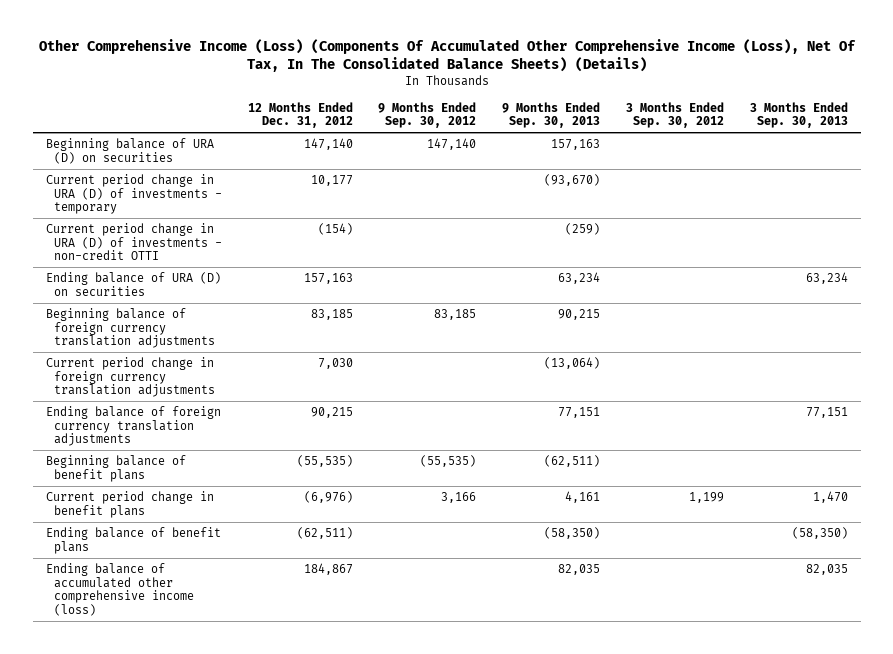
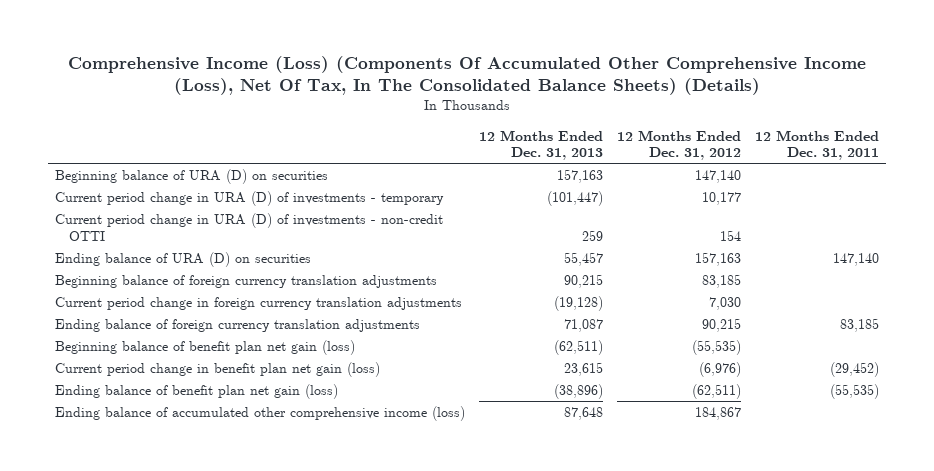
- Other Comprehensive Income (Loss) (Components Of Accumulated Other Comprehensive Income (Loss), Net Of Tax, In The Consolidated Balance Sheets) (Details)
+ Comprehensive Income (Loss) (Components Of Accumulated Other Comprehensive Income (Loss), Net Of Tax, In The Consolidated Balance Sheets) (Details)
- | 12 Months Ended Dec. 31, 2012 | 9 Months Ended Sep. 30, 2012 | 9 Months Ended Sep. 30, 2013 | 3 Months Ended Sep. 30, 2012 | 3 Months Ended Sep. 30, 2013
+ | 12 Months Ended Dec. 31, 2013 | 12 Months Ended Dec. 31, 2012 | 12 Months Ended Dec. 31, 2011
- Current period change in URA (D) of investments - non-credit OTTI | (154) | | (259) | |
+ Current period change in URA (D) of investments - non-credit OTTI | 259 | 154 |
- Beginning balance of benefit plans | (55,535) | (55,535) | (62,511) | |
- Current period change in benefit plans | (6,976) | 3,166 | 4,161 | 1,199 | 1,470
- Ending balance of benefit plans | (62,511) | | (58,350) | | (58,350)
+ Beginning balance of benefit plan net gain (loss) | (62,511) | (55,535) |
+ Current period change in benefit plan net gain (loss) | 23,615 | (6,976) | (29,452)
+ Ending balance of benefit plan net gain (loss) | (38,896) | (62,511) | (55,535)

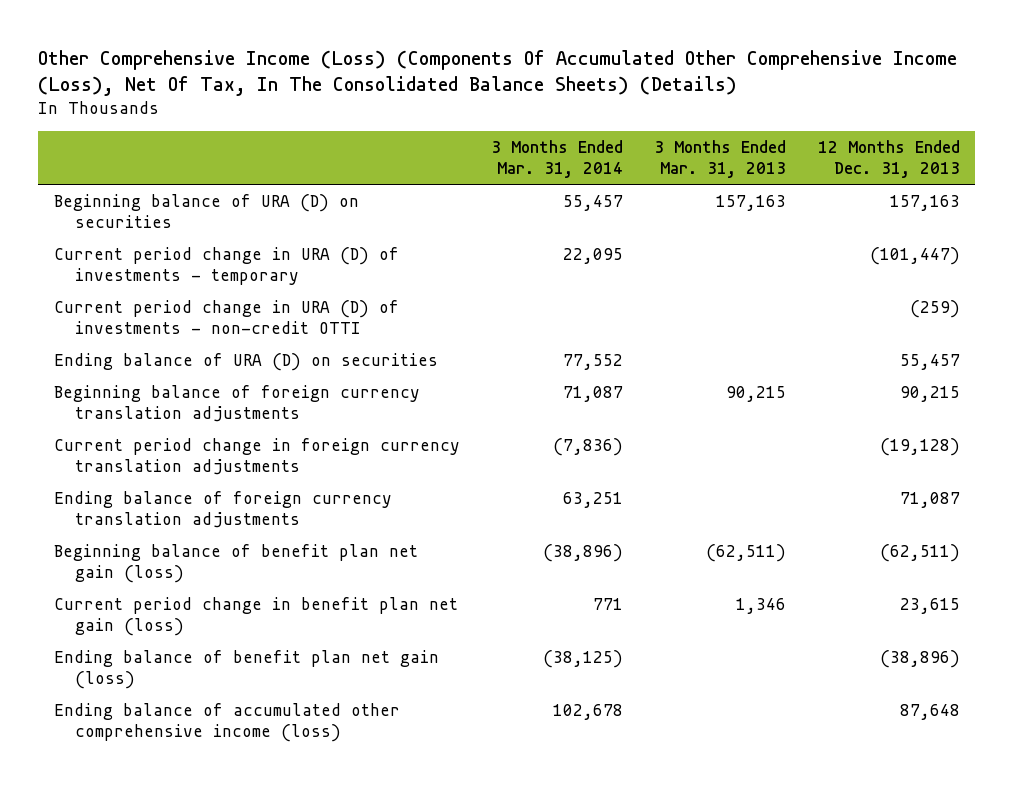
- Comprehensive Income (Loss) (Components Of Accumulated Other Comprehensive Income (Loss), Net Of Tax, In The Consolidated Balance Sheets) (Details)
+ Other Comprehensive Income (Loss) (Components Of Accumulated Other Comprehensive Income (Loss), Net Of Tax, In The Consolidated Balance Sheets) (Details)
- | 12 Months Ended Dec. 31, 2013 | 12 Months Ended Dec. 31, 2012 | 12 Months Ended Dec. 31, 2011
+ | 3 Months Ended Mar. 31, 2014 | 3 Months Ended Mar. 31, 2013 | 12 Months Ended Dec. 31, 2013
- Current period change in URA (D) of investments - non-credit OTTI | 259 | 154 |
+ Current period change in URA (D) of investments - non-credit OTTI | | | (259)

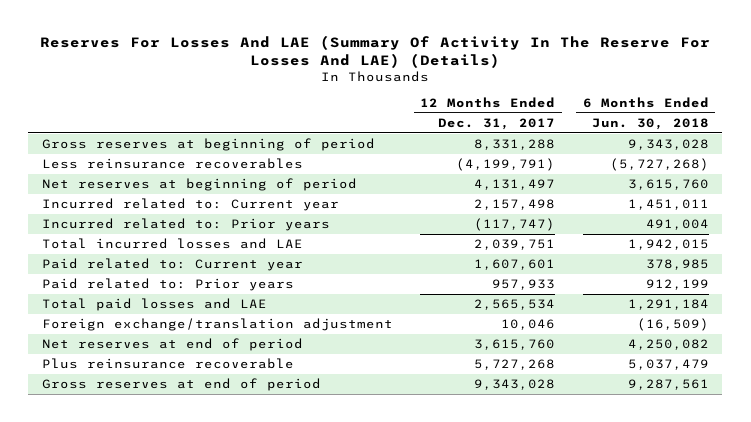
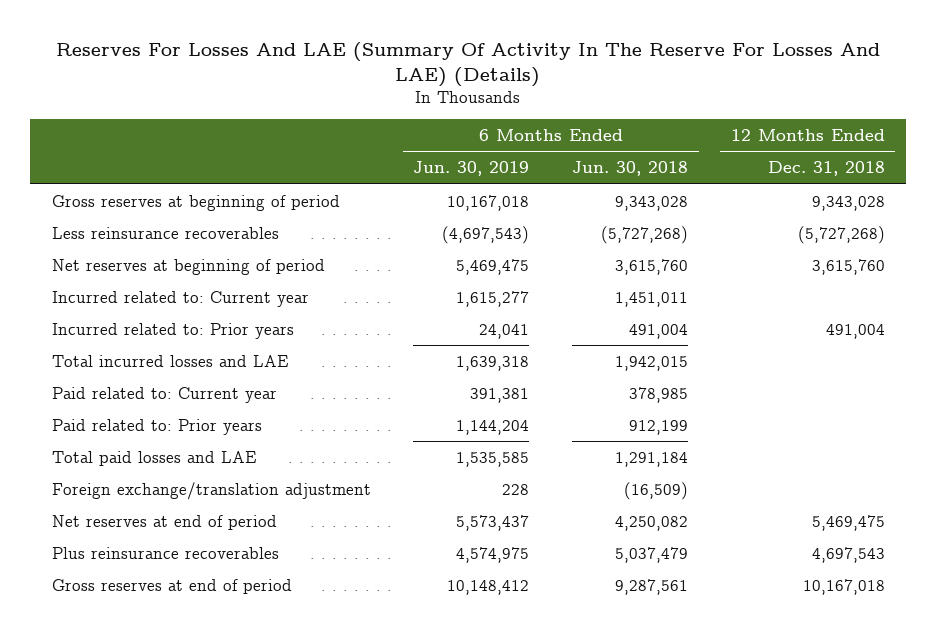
- | 12 Months Ended Dec. 31, 2017 | 6 Months Ended Jun. 30, 2018
+ | 6 Months Ended Jun. 30, 2019 | 6 Months Ended Jun. 30, 2018 | 12 Months Ended Dec. 31, 2018
- Plus reinsurance recoverable | 5,727,268 | 5,037,479
+ Plus reinsurance recoverables | 4,574,975 | 5,037,479 | 4,697,543

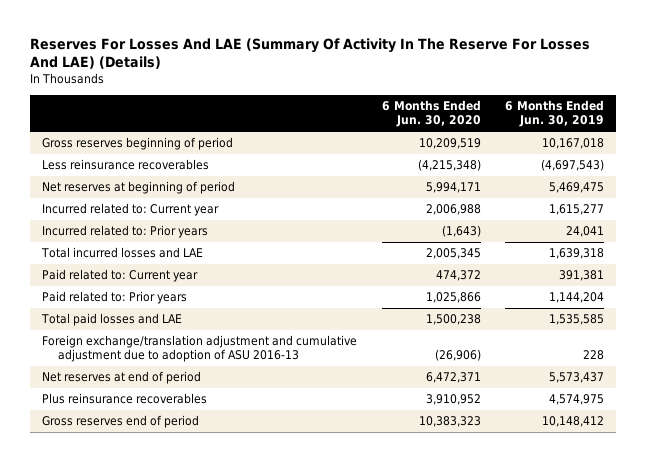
- | 6 Months Ended Jun. 30, 2019 | 6 Months Ended Jun. 30, 2018 | 12 Months Ended Dec. 31, 2018
+ | 6 Months Ended Jun. 30, 2020 | 6 Months Ended Jun. 30, 2019
- Gross reserves at beginning of period | 10,167,018 | 9,343,028 | 9,343,028
+ Gross reserves beginning of period | 10,209,519 | 10,167,018
- Foreign exchange/translation adjustment | 228 | (16,509) |
+ Foreign exchange/translation adjustment and cumulative adjustment due to adoption of ASU 2016-13 | (26,906) | 228
- Gross reserves at end of period | 10,148,412 | 9,287,561 | 10,167,018
+ Gross reserves end of period | 10,383,323 | 10,148,412

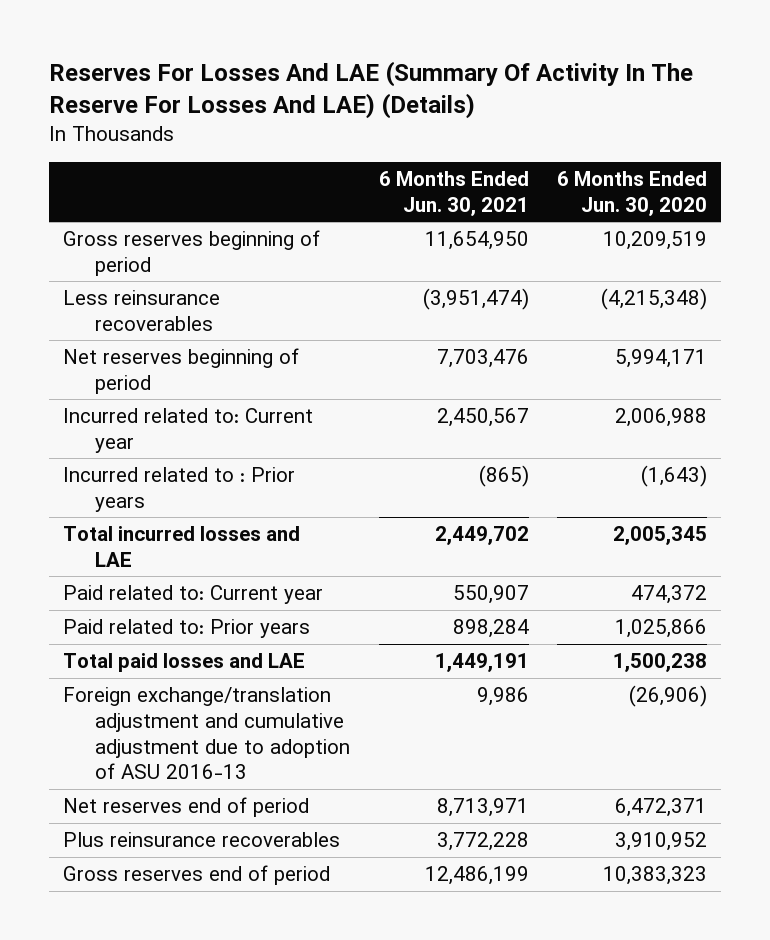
- | 6 Months Ended Jun. 30, 2020 | 6 Months Ended Jun. 30, 2019
+ | 6 Months Ended Jun. 30, 2021 | 6 Months Ended Jun. 30, 2020
- Net reserves at beginning of period | 5,994,171 | 5,469,475
+ Net reserves beginning of period | 7,703,476 | 5,994,171
- Incurred related to: Prior years | (1,643) | 24,041
+ Incurred related to : Prior years | (865) | (1,643)
- Net reserves at end of period | 6,472,371 | 5,573,437
+ Net reserves end of period | 8,713,971 | 6,472,371

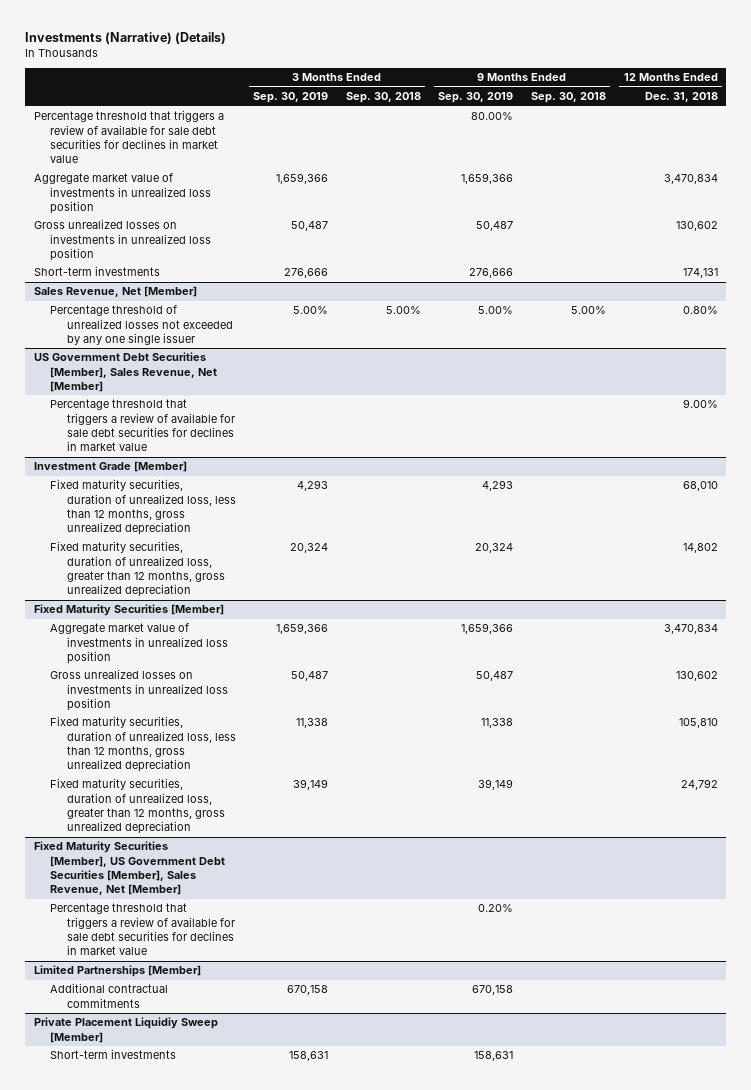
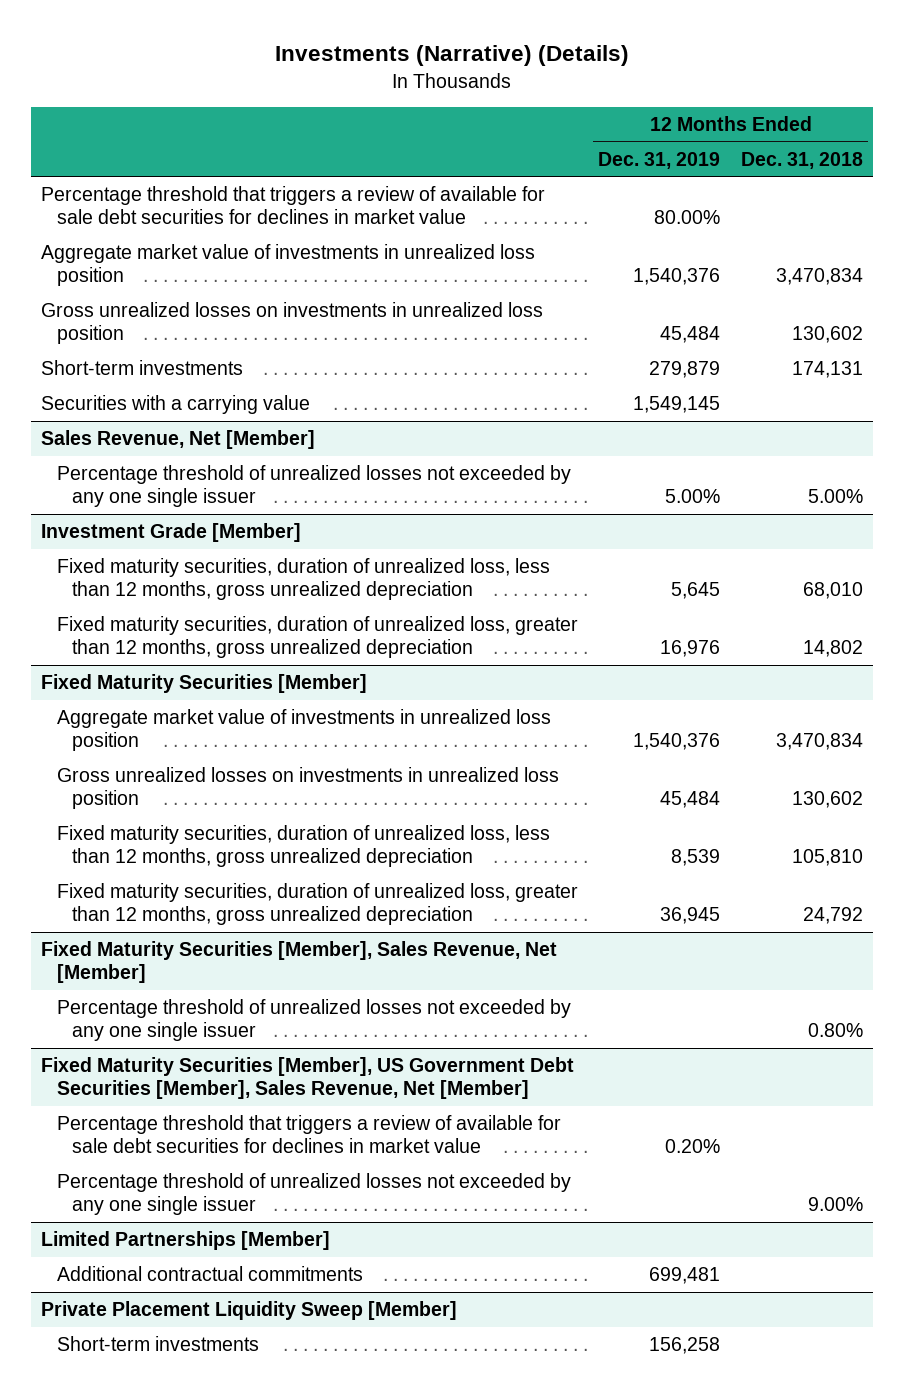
- | 3 Months Ended Sep. 30, 2019 | 3 Months Ended Sep. 30, 2018 | 9 Months Ended Sep. 30, 2019 | 9 Months Ended Sep. 30, 2018 | 12 Months Ended Dec. 31, 2018
+ | 12 Months Ended Dec. 31, 2019 | 12 Months Ended Dec. 31, 2018
+ Securities with a carrying value | 1,549,145 |
@ Sales Revenue, Net [Member]
- Percentage threshold of unrealized losses not exceeded by any one single issuer | 5.00% | 5.00% | 5.00% | 5.00% | 0.80%
- US Government Debt Securities [Member], Sales Revenue, Net [Member]
- Percentage threshold that triggers a review of available for sale debt securities for declines in market value | | | | | 9.00%
@ Sales Revenue, Net [Member]
+ Percentage threshold of unrealized losses not exceeded by any one single issuer | 5.00% | 5.00%
+ Fixed Maturity Securities [Member], Sales Revenue, Net [Member]
+ Percentage threshold of unrealized losses not exceeded by any one single issuer | | 0.80%
@ Fixed Maturity Securities [Member], US Government Debt Securities [Member], Sales Revenue, Net [Member]
+ Percentage threshold of unrealized losses not exceeded by any one single issuer | | 9.00%
- Private Placement Liquidiy Sweep [Member]
+ Private Placement Liquidity Sweep [Member]

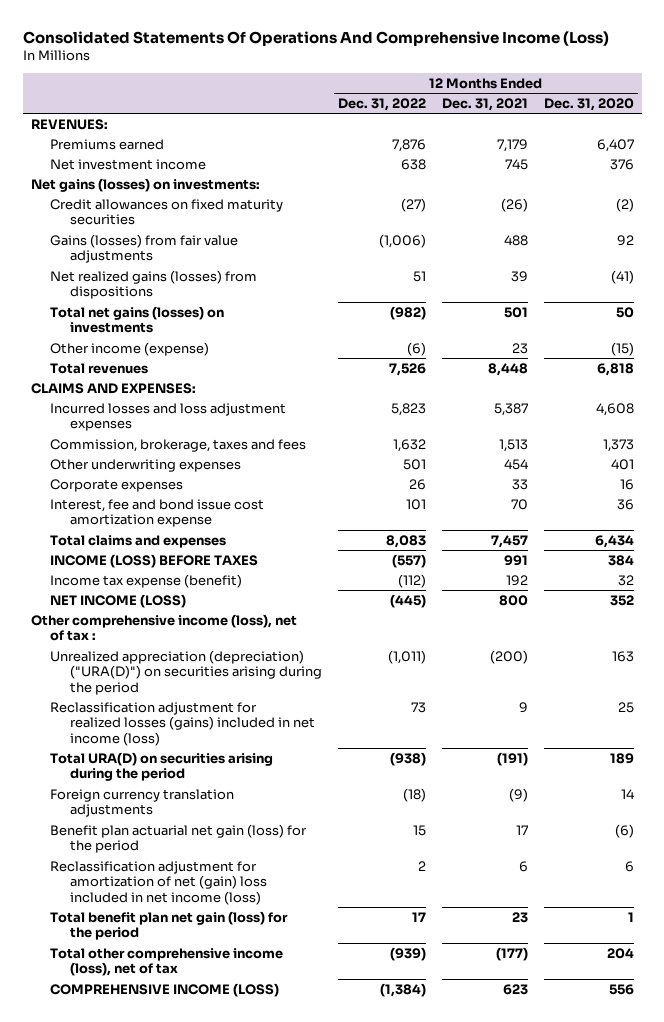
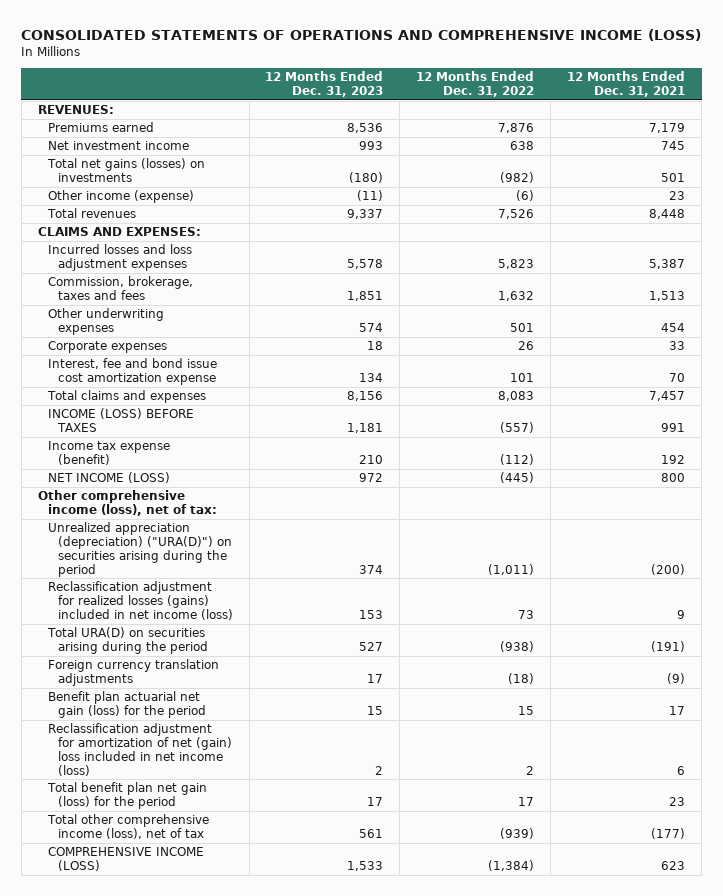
- Consolidated Statements Of Operations And Comprehensive Income (Loss)
+ CONSOLIDATED STATEMENTS OF OPERATIONS AND COMPREHENSIVE INCOME (LOSS)
- | 12 Months Ended Dec. 31, 2022 | 12 Months Ended Dec. 31, 2021 | 12 Months Ended Dec. 31, 2020
+ | 12 Months Ended Dec. 31, 2023 | 12 Months Ended Dec. 31, 2022 | 12 Months Ended Dec. 31, 2021
- Net gains (losses) on investments:
- Credit allowances on fixed maturity securities | (27) | (26) | (2)
- Gains (losses) from fair value adjustments | (1,006) | 488 | 92
- Net realized gains (losses) from dispositions | 51 | 39 | (41)
- Other comprehensive income (loss), net of tax :
+ Other comprehensive income (loss), net of tax:

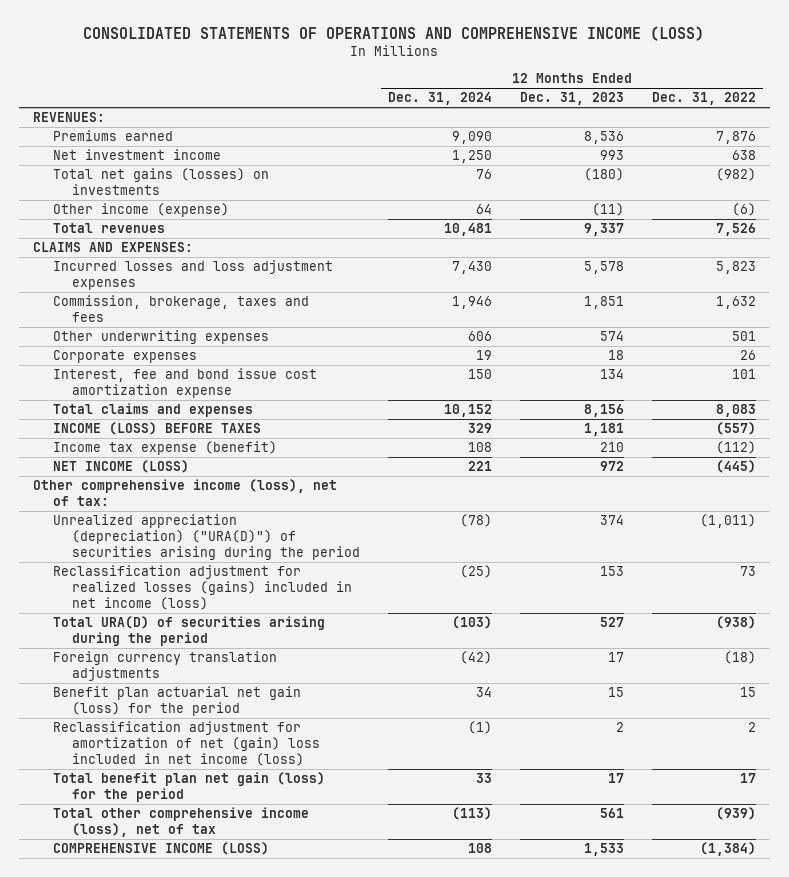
- | 12 Months Ended Dec. 31, 2023 | 12 Months Ended Dec. 31, 2022 | 12 Months Ended Dec. 31, 2021
+ | 12 Months Ended Dec. 31, 2024 | 12 Months Ended Dec. 31, 2023 | 12 Months Ended Dec. 31, 2022
- Unrealized appreciation (depreciation) ("URA(D)") on securities arising during the period | 374 | (1,011) | (200)
+ Unrealized appreciation (depreciation) ("URA(D)") of securities arising during the period | (78) | 374 | (1,011)
- Total URA(D) on securities arising during the period | 527 | (938) | (191)
+ Total URA(D) of securities arising during the period | (103) | 527 | (938)

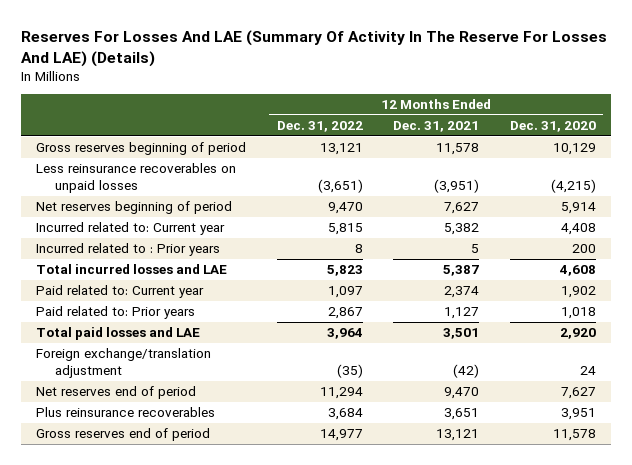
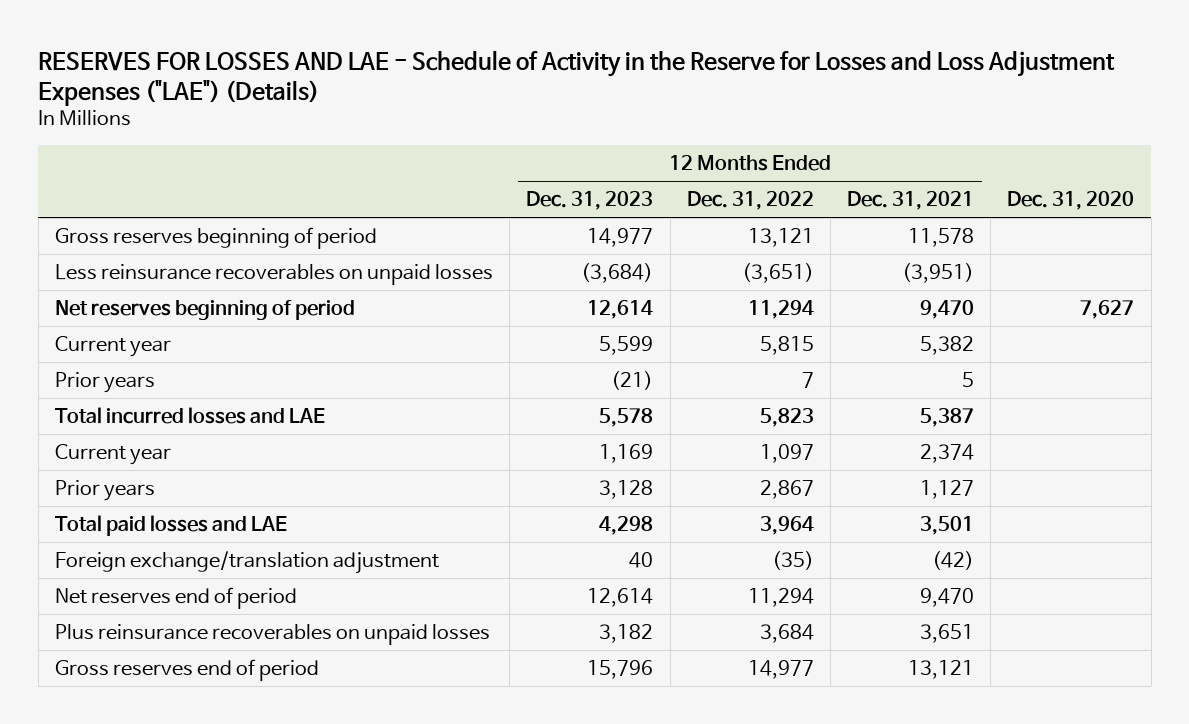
- Reserves For Losses And LAE (Summary Of Activity In The Reserve For Losses And LAE) (Details)
+ RESERVES FOR LOSSES AND LAE - Schedule of Activity in the Reserve for Losses and Loss Adjustment Expenses ("LAE") (Details)
- | 12 Months Ended Dec. 31, 2022 | 12 Months Ended Dec. 31, 2021 | 12 Months Ended Dec. 31, 2020
+ | 12 Months Ended Dec. 31, 2023 | 12 Months Ended Dec. 31, 2022 | 12 Months Ended Dec. 31, 2021 | Dec. 31, 2020
- Net reserves beginning of period | 9,470 | 7,627 | 5,914
- Incurred related to: Current year | 5,815 | 5,382 | 4,408
- Incurred related to : Prior years | 8 | 5 | 200
+ Net reserves beginning of period | 12,614 | 11,294 | 9,470 | 7,627
+ Current year | 5,599 | 5,815 | 5,382 |
+ Prior years | (21) | 7 | 5 |
- Paid related to: Current year | 1,097 | 2,374 | 1,902
- Paid related to: Prior years | 2,867 | 1,127 | 1,018
+ Current year | 1,169 | 1,097 | 2,374 |
+ Prior years | 3,128 | 2,867 | 1,127 |
- Plus reinsurance recoverables | 3,684 | 3,651 | 3,951
+ Plus reinsurance recoverables on unpaid losses | 3,182 | 3,684 | 3,651 |

